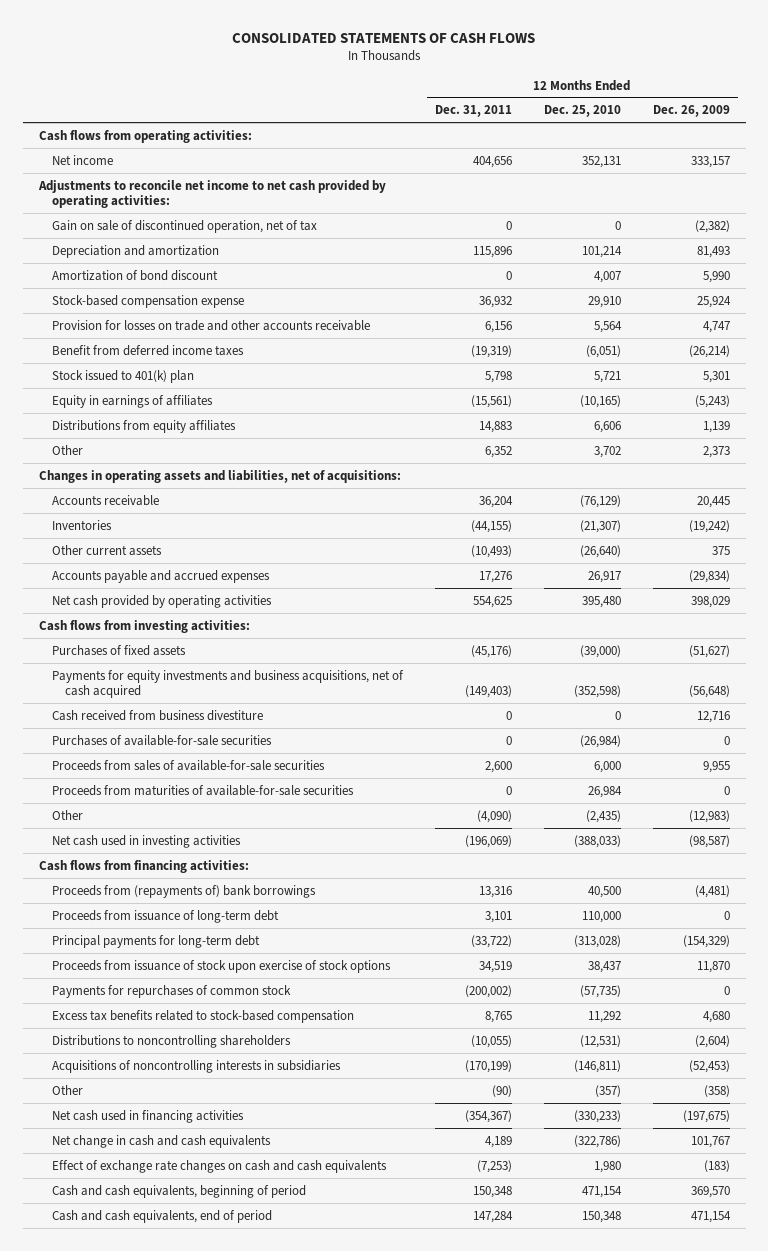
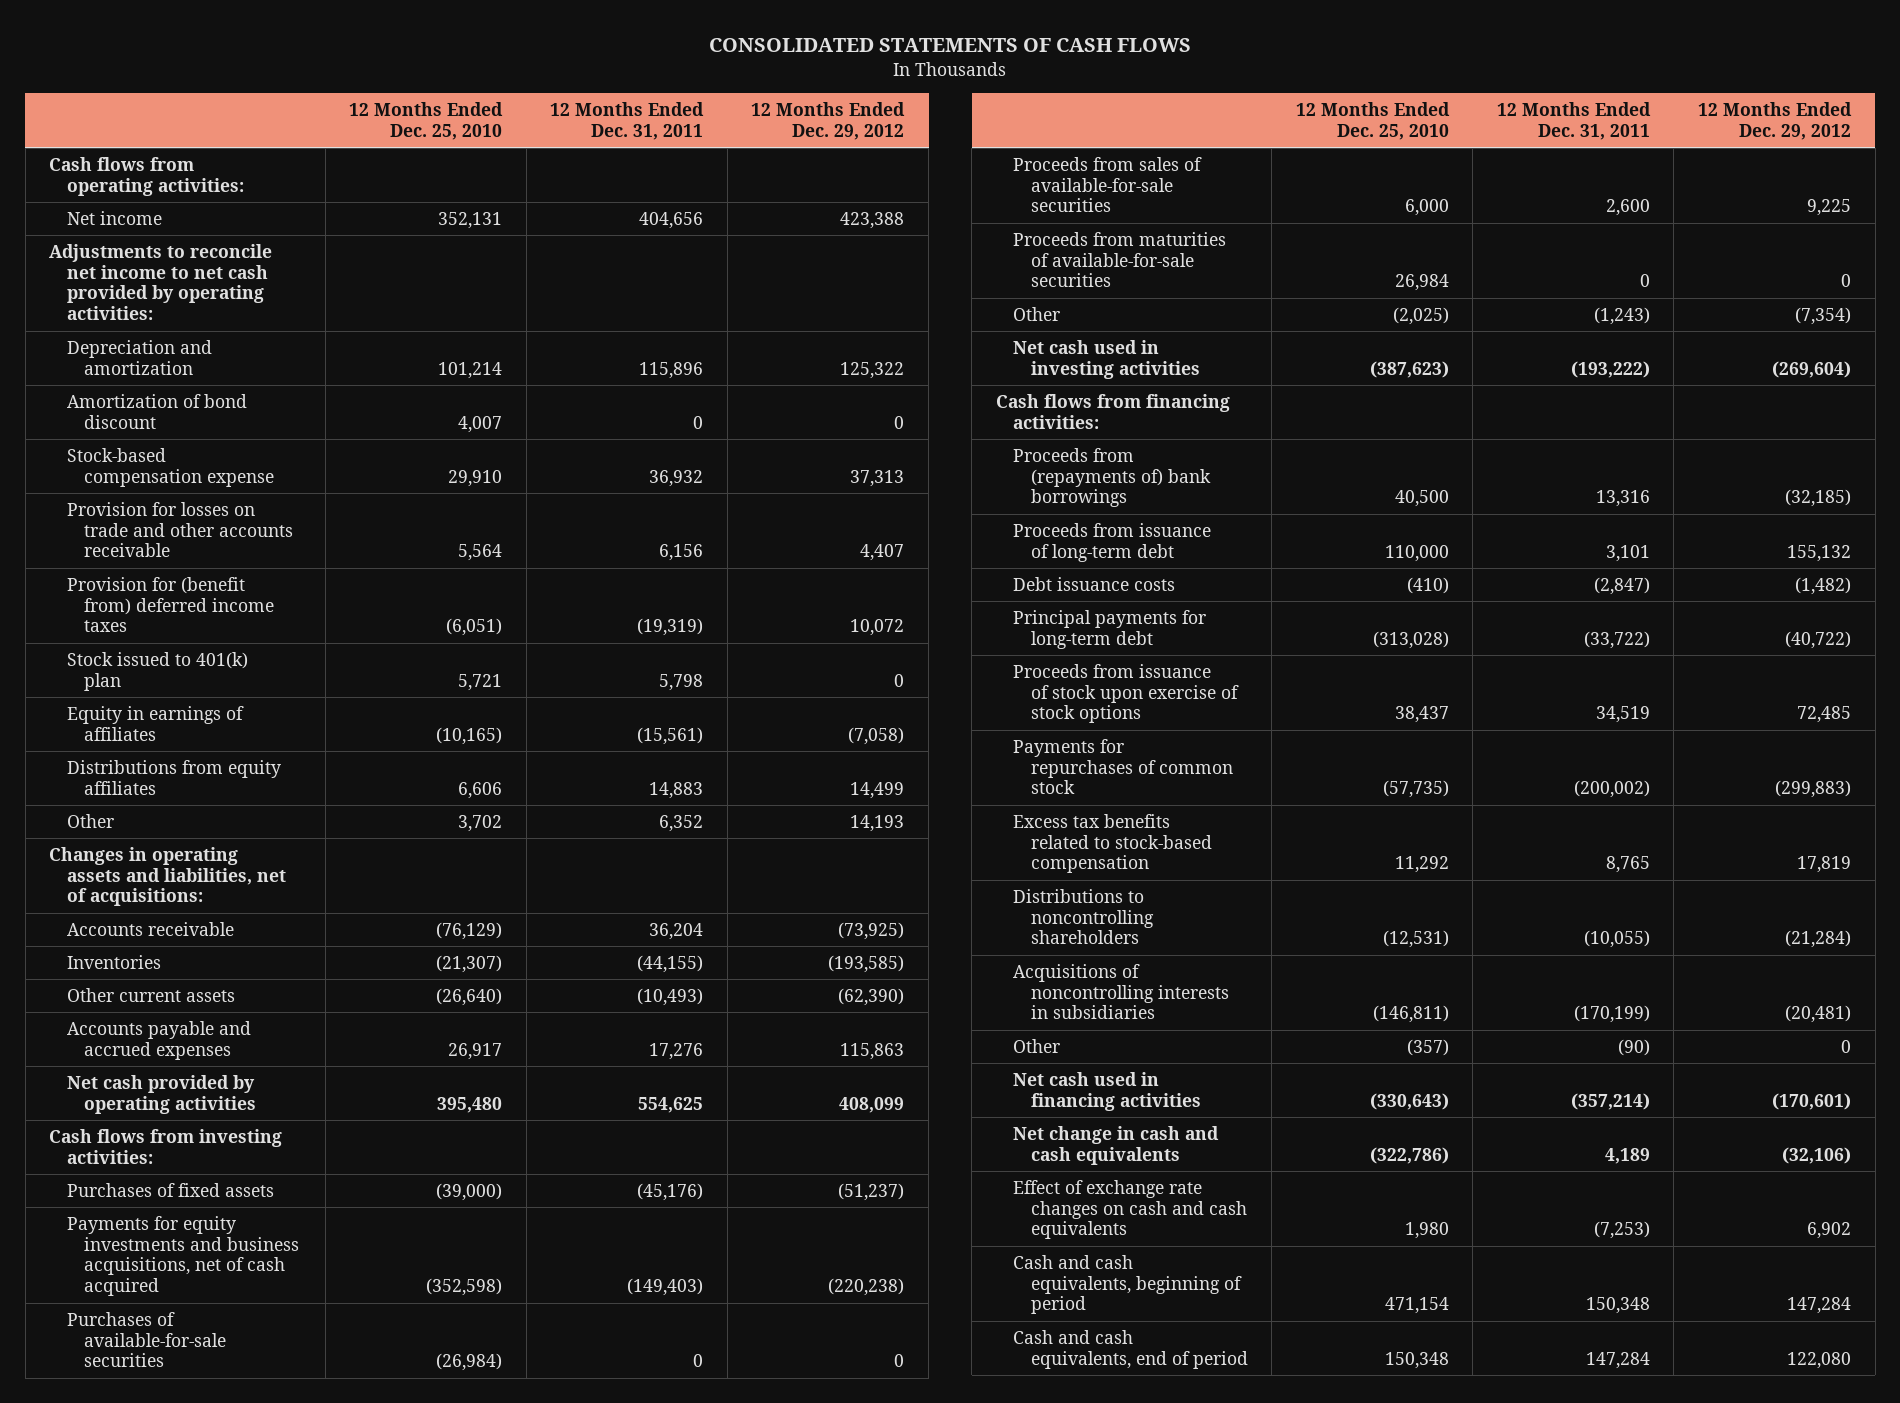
- | 12 Months Ended Dec. 31, 2011 | 12 Months Ended Dec. 25, 2010 | 12 Months Ended Dec. 26, 2009
+ | 12 Months Ended Dec. 25, 2010 | 12 Months Ended Dec. 31, 2011 | 12 Months Ended Dec. 29, 2012
- Gain on sale of discontinued operation, net of tax | 0 | 0 | (2,382)
- Benefit from deferred income taxes | (19,319) | (6,051) | (26,214)
+ Provision for (benefit from) deferred income taxes | (6,051) | (19,319) | 10,072
- Cash received from business divestiture | 0 | 0 | 12,716
- Other | (4,090) | (2,435) | (12,983)
- Net cash used in investing activities | (196,069) | (388,033) | (98,587)
+ Other | (2,025) | (1,243) | (7,354)
+ Net cash used in investing activities | (387,623) | (193,222) | (269,604)
+ Debt issuance costs | (410) | (2,847) | (1,482)
- Net cash used in financing activities | (354,367) | (330,233) | (197,675)
+ Net cash used in financing activities | (330,643) | (357,214) | (170,601)

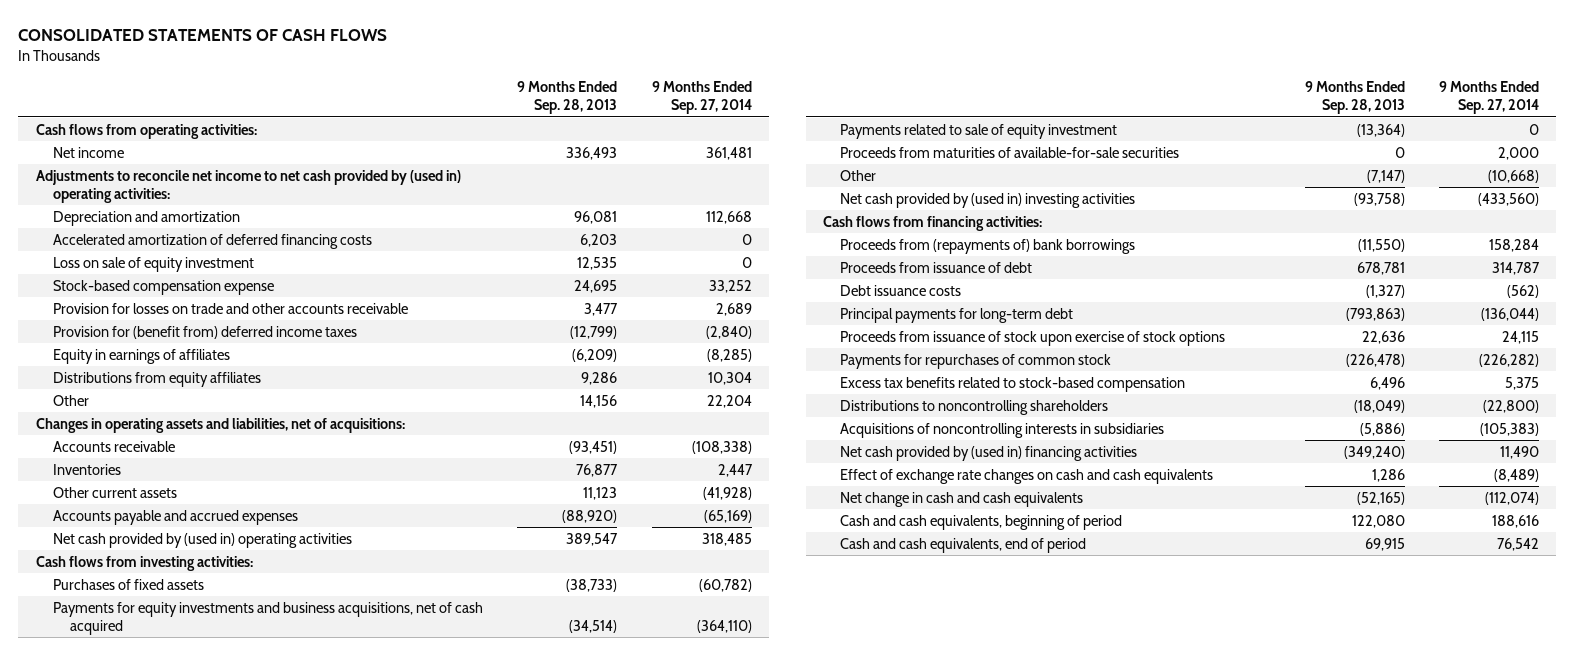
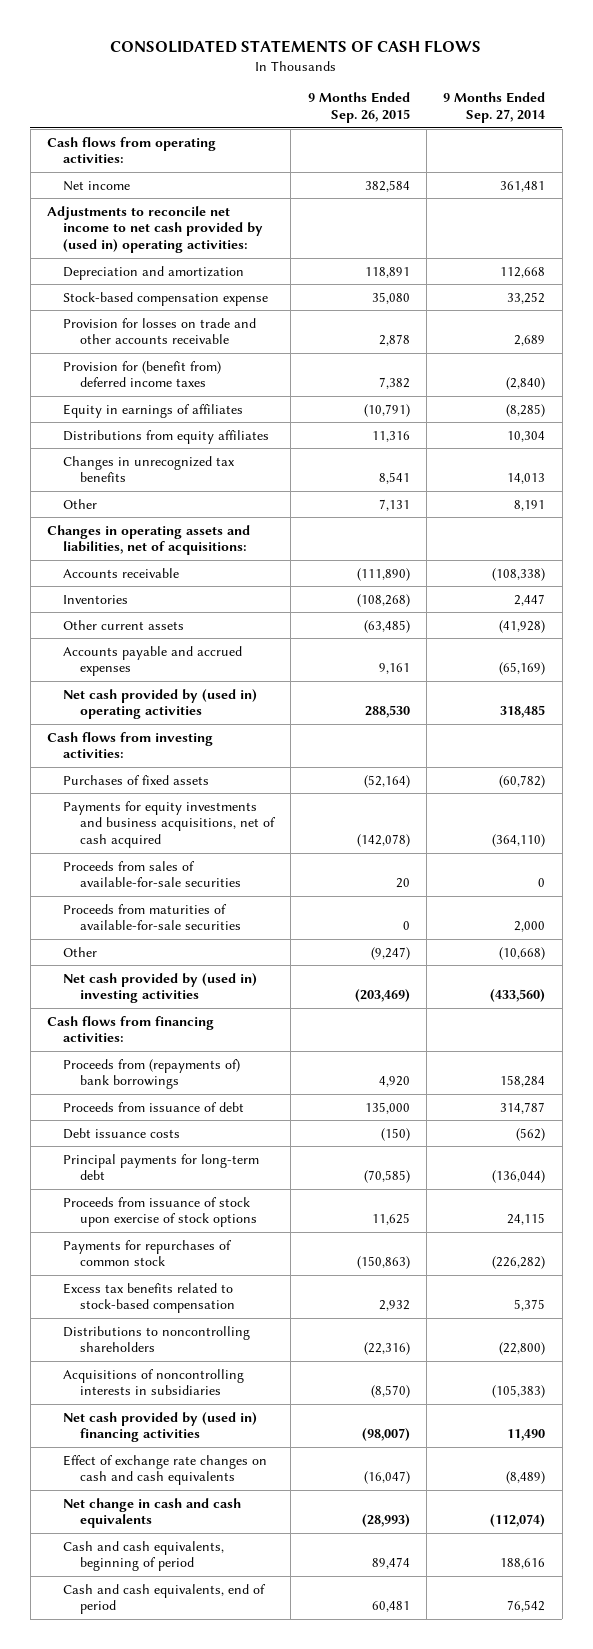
- | 9 Months Ended Sep. 28, 2013 | 9 Months Ended Sep. 27, 2014
+ | 9 Months Ended Sep. 26, 2015 | 9 Months Ended Sep. 27, 2014
- Accelerated amortization of deferred financing costs | 6,203 | 0
- Loss on sale of equity investment | 12,535 | 0
- Other | 14,156 | 22,204
+ Changes in unrecognized tax benefits | 8,541 | 14,013
+ Other | 7,131 | 8,191
- Payments related to sale of equity investment | (13,364) | 0
+ Proceeds from sales of available-for-sale securities | 20 | 0

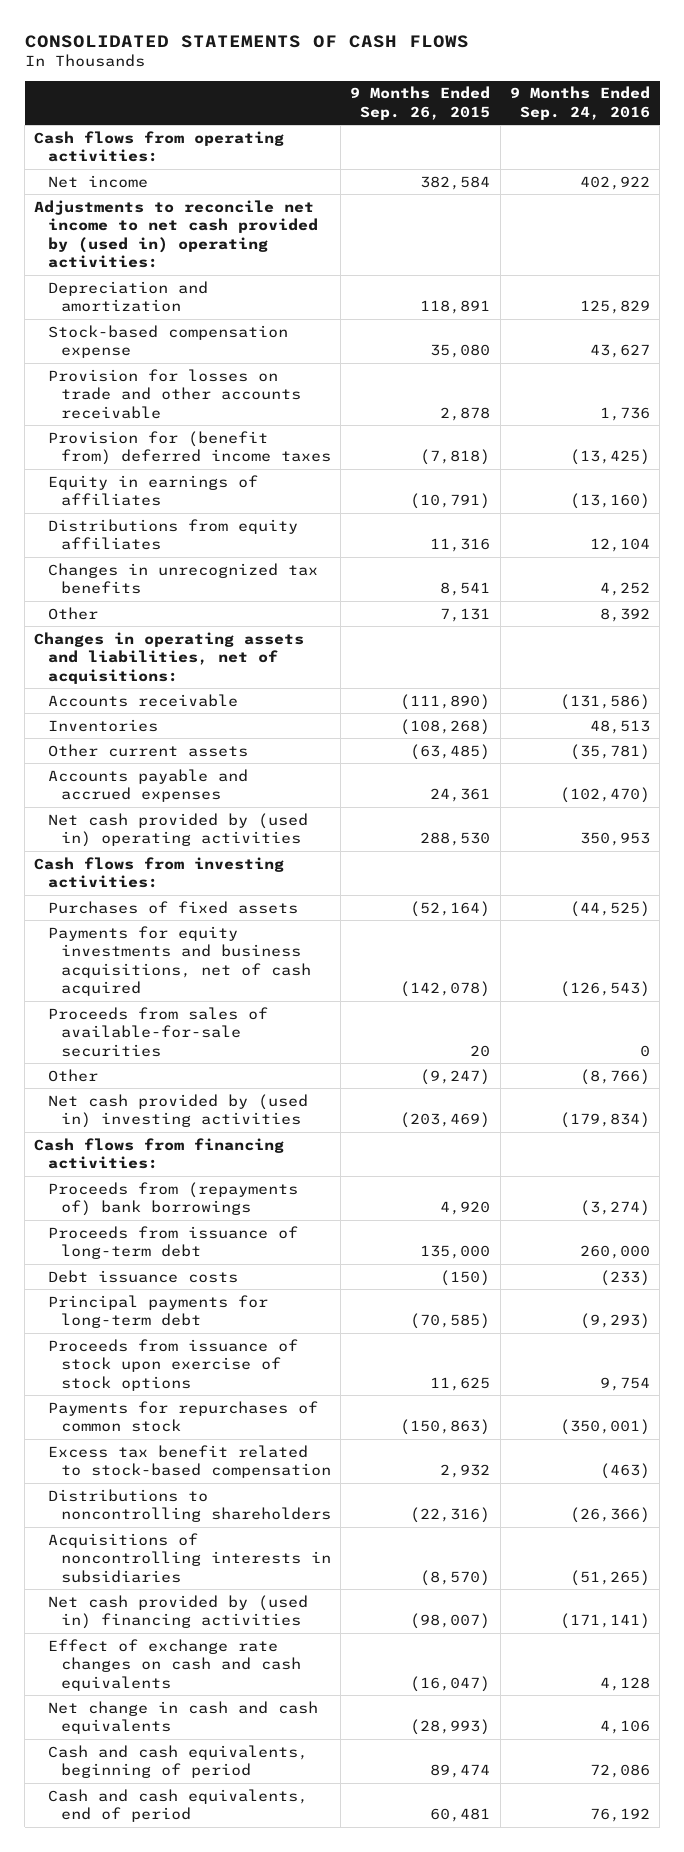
- | 9 Months Ended Sep. 26, 2015 | 9 Months Ended Sep. 27, 2014
+ | 9 Months Ended Sep. 26, 2015 | 9 Months Ended Sep. 24, 2016
- Provision for (benefit from) deferred income taxes | 7,382 | (2,840)
+ Provision for (benefit from) deferred income taxes | (7,818) | (13,425)
- Accounts payable and accrued expenses | 9,161 | (65,169)
+ Accounts payable and accrued expenses | 24,361 | (102,470)
- Proceeds from maturities of available-for-sale securities | 0 | 2,000
- Proceeds from issuance of debt | 135,000 | 314,787
+ Proceeds from issuance of long-term debt | 135,000 | 260,000
- Excess tax benefits related to stock-based compensation | 2,932 | 5,375
+ Excess tax benefit related to stock-based compensation | 2,932 | (463)

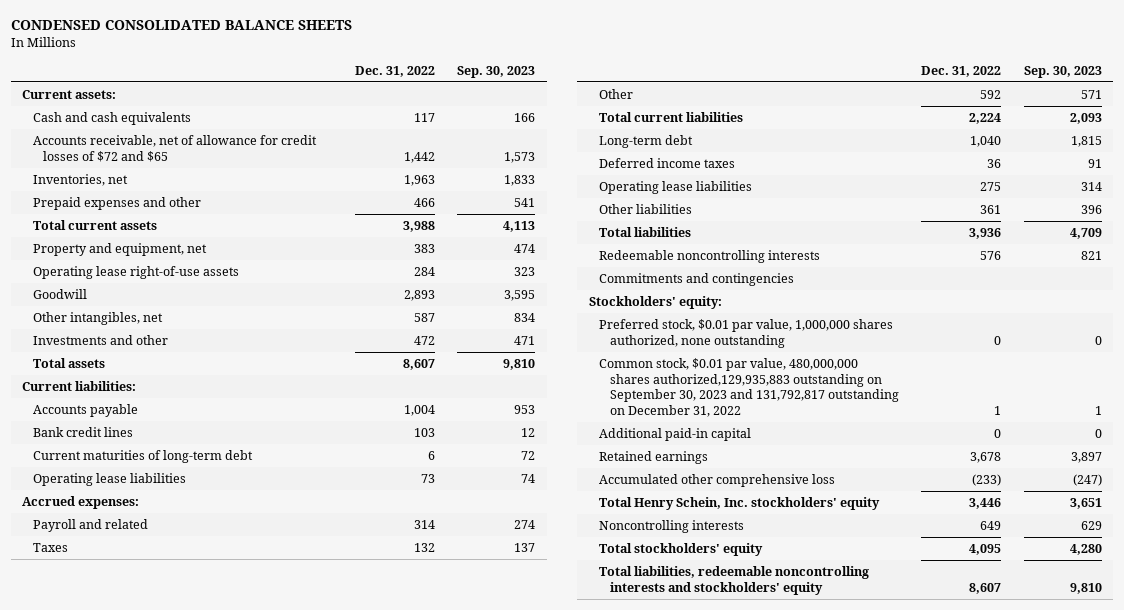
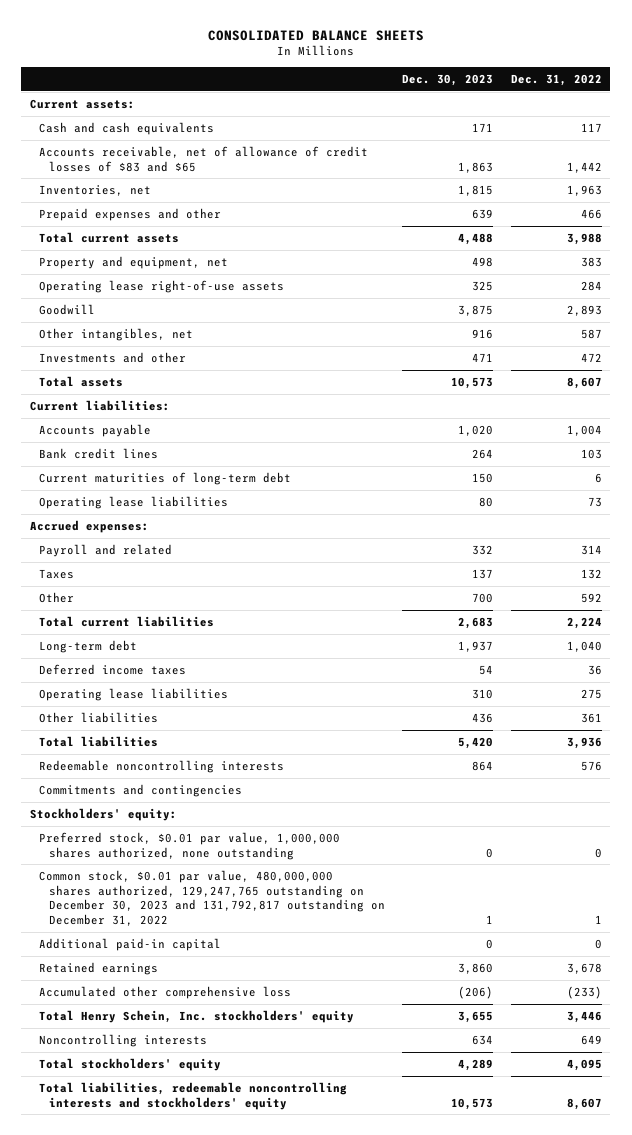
- CONDENSED CONSOLIDATED BALANCE SHEETS
+ CONSOLIDATED BALANCE SHEETS
- | Dec. 31, 2022 | Sep. 30, 2023
+ | Dec. 30, 2023 | Dec. 31, 2022
- Accounts receivable, net of allowance for credit losses of $72 and $65 | 1,442 | 1,573
+ Accounts receivable, net of allowance of credit losses of $83 and $65 | 1,863 | 1,442
- Common stock, $0.01 par value, 480,000,000 shares authorized,129,935,883 outstanding on September 30, 2023 and 131,792,817 outstanding on December 31, 2022 | 1 | 1
+ Common stock, $0.01 par value, 480,000,000 shares authorized, 129,247,765 outstanding on December 30, 2023 and 131,792,817 outstanding on December 31, 2022 | 1 | 1

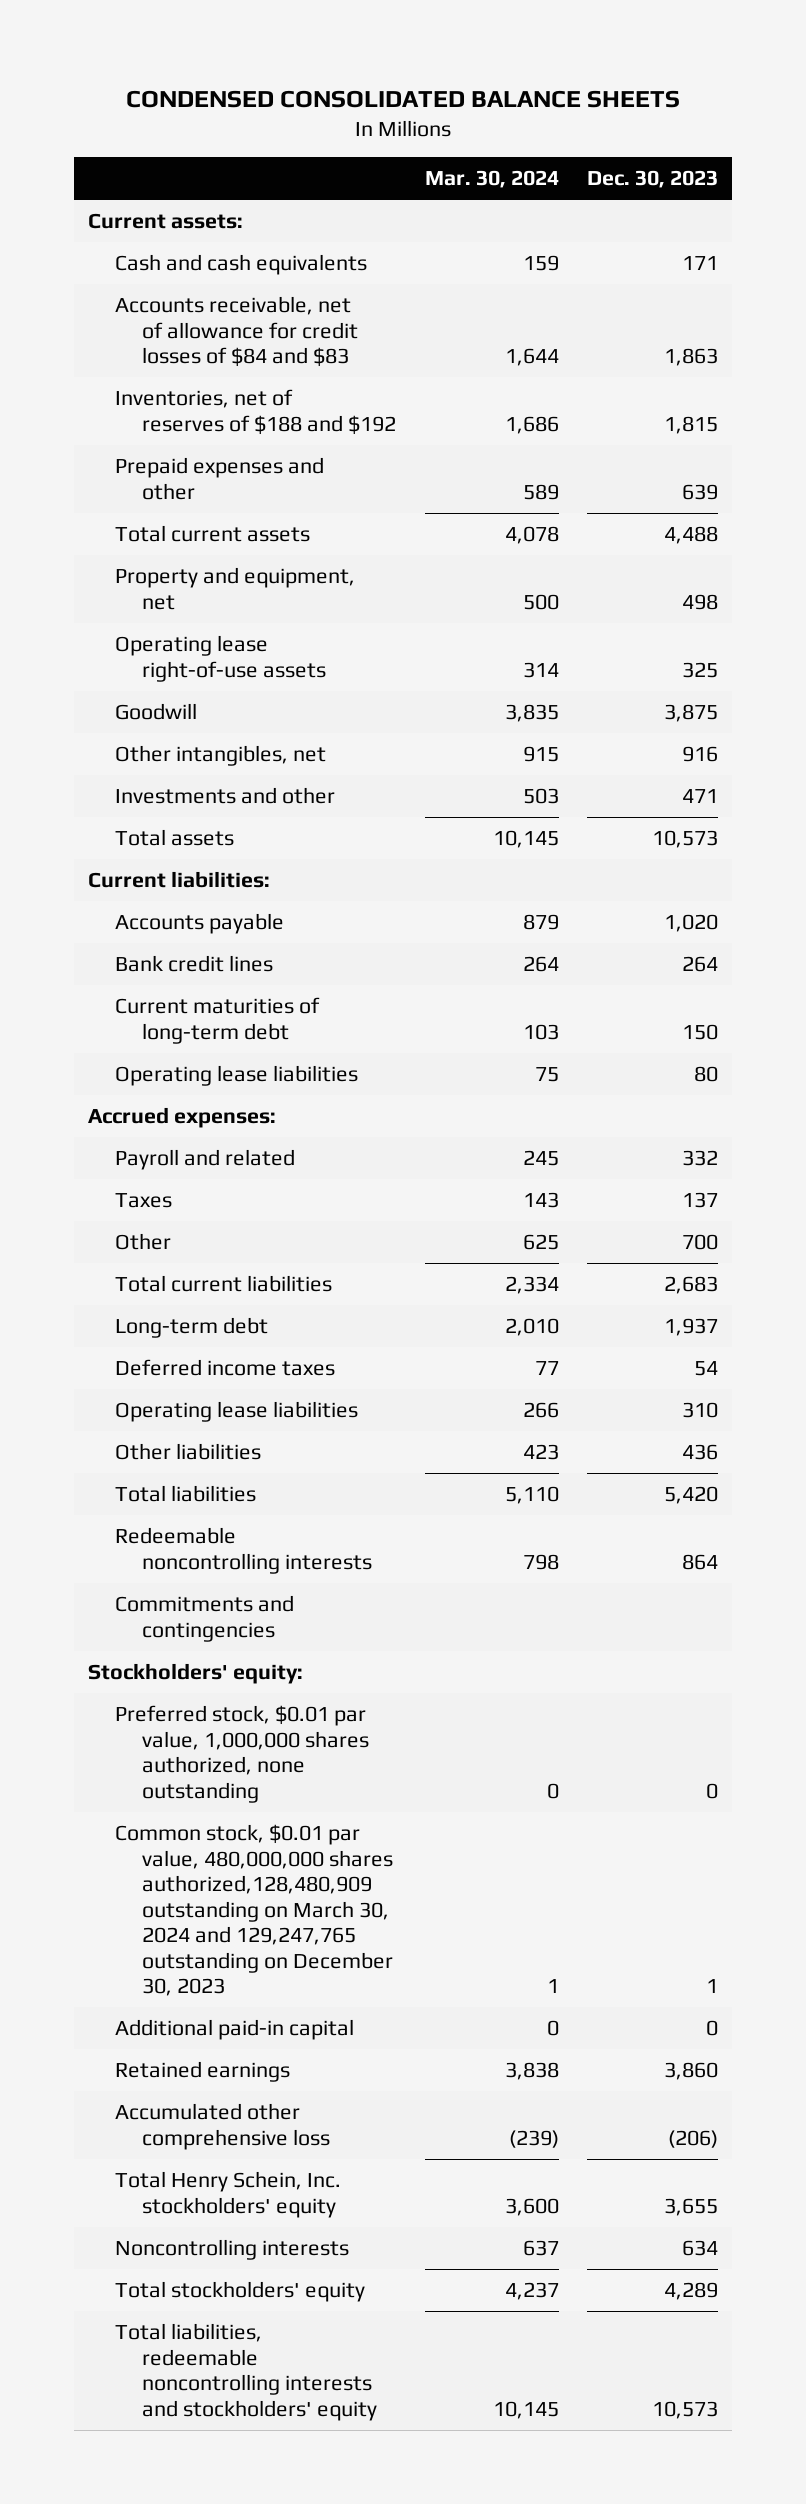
- CONSOLIDATED BALANCE SHEETS
+ CONDENSED CONSOLIDATED BALANCE SHEETS
- | Dec. 30, 2023 | Dec. 31, 2022
+ | Mar. 30, 2024 | Dec. 30, 2023
- Accounts receivable, net of allowance of credit losses of $83 and $65 | 1,863 | 1,442
- Inventories, net | 1,815 | 1,963
+ Accounts receivable, net of allowance for credit losses of $84 and $83 | 1,644 | 1,863
+ Inventories, net of reserves of $188 and $192 | 1,686 | 1,815
- Common stock, $0.01 par value, 480,000,000 shares authorized, 129,247,765 outstanding on December 30, 2023 and 131,792,817 outstanding on December 31, 2022 | 1 | 1
+ Common stock, $0.01 par value, 480,000,000 shares authorized,128,480,909 outstanding on March 30, 2024 and 129,247,765 outstanding on December 30, 2023 | 1 | 1

